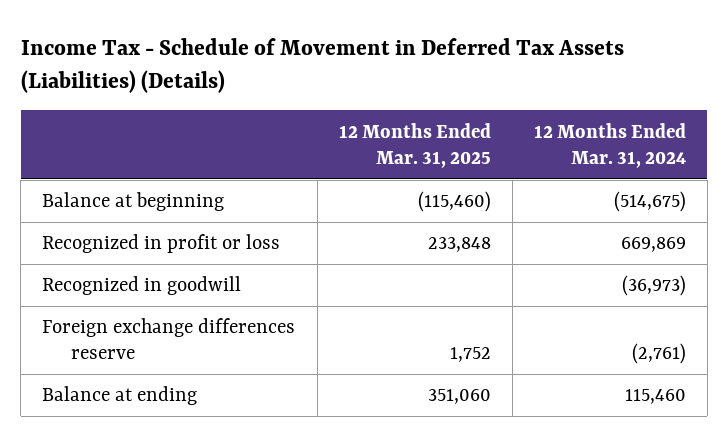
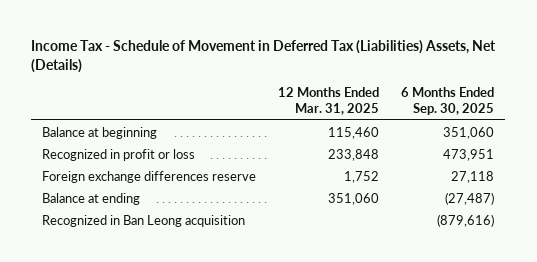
- Income Tax - Schedule of Movement in Deferred Tax Assets (Liabilities) (Details)
+ Income Tax - Schedule of Movement in Deferred Tax (Liabilities) Assets, Net (Details)
- | 12 Months Ended Mar. 31, 2025 | 12 Months Ended Mar. 31, 2024
+ | 12 Months Ended Mar. 31, 2025 | 6 Months Ended Sep. 30, 2025
- Balance at beginning | (115,460) | (514,675)
+ Balance at beginning | 115,460 | 351,060
- Recognized in goodwill | | (36,973)
+ Recognized in Ban Leong acquisition | | (879,616)

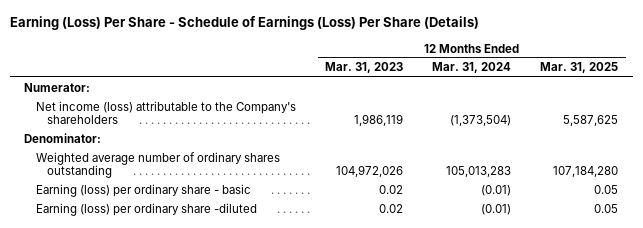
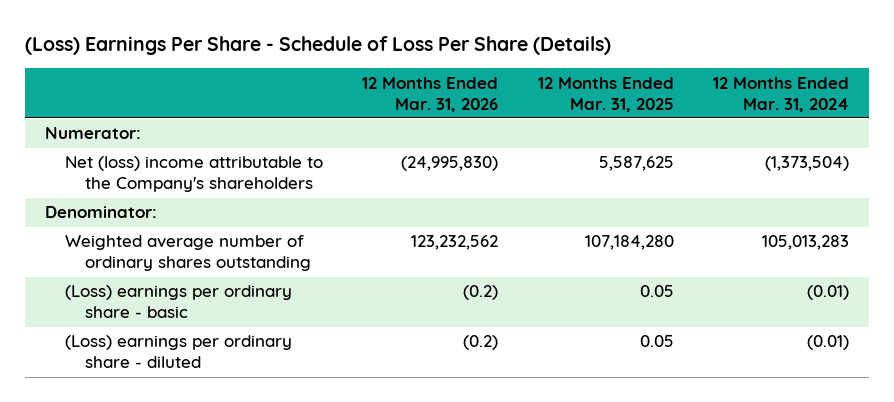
- Earning (Loss) Per Share - Schedule of Earnings (Loss) Per Share (Details)
+ (Loss) Earnings Per Share - Schedule of Loss Per Share (Details)
- | 12 Months Ended Mar. 31, 2023 | 12 Months Ended Mar. 31, 2024 | 12 Months Ended Mar. 31, 2025
+ | 12 Months Ended Mar. 31, 2026 | 12 Months Ended Mar. 31, 2025 | 12 Months Ended Mar. 31, 2024
- Net income (loss) attributable to the Company's shareholders | 1,986,119 | (1,373,504) | 5,587,625
+ Net (loss) income attributable to the Company's shareholders | (24,995,830) | 5,587,625 | (1,373,504)
- Earning (loss) per ordinary share - basic | 0.02 | (0.01) | 0.05
- Earning (loss) per ordinary share -diluted | 0.02 | (0.01) | 0.05
+ (Loss) earnings per ordinary share - basic | (0.2) | 0.05 | (0.01)
+ (Loss) earnings per ordinary share - diluted | (0.2) | 0.05 | (0.01)

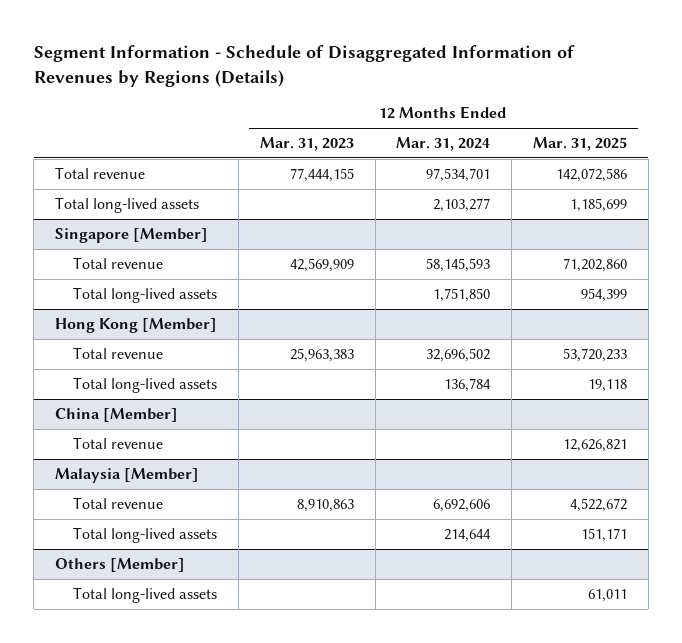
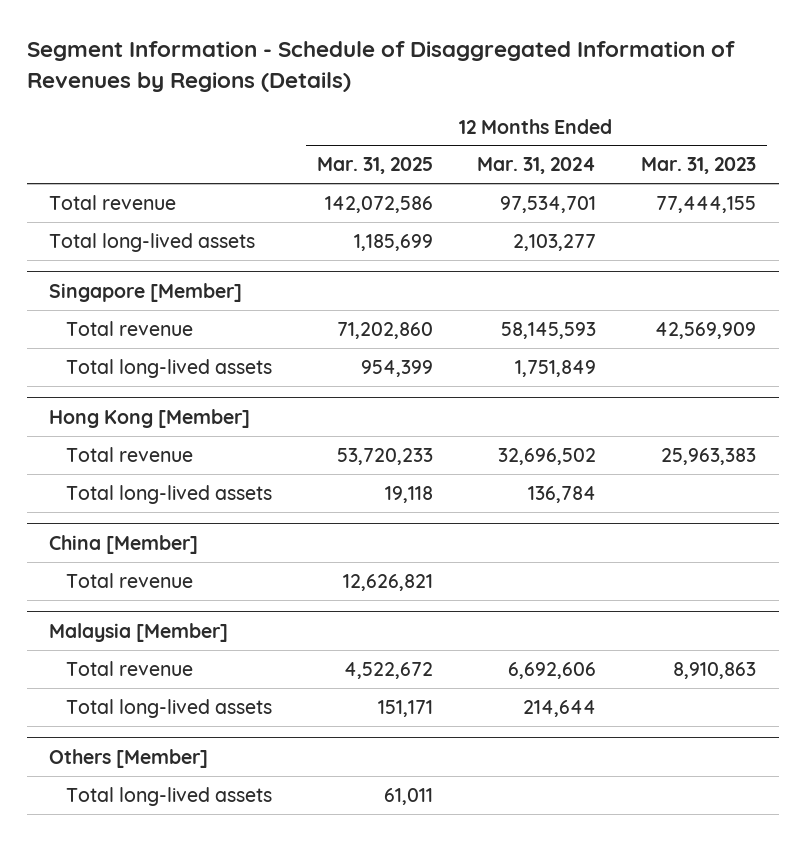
- | 12 Months Ended Mar. 31, 2023 | 12 Months Ended Mar. 31, 2024 | 12 Months Ended Mar. 31, 2025
+ | 12 Months Ended Mar. 31, 2025 | 12 Months Ended Mar. 31, 2024 | 12 Months Ended Mar. 31, 2023
@ Singapore [Member]
- Total long-lived assets | | 1,751,850 | 954,399
+ Total long-lived assets | 954,399 | 1,751,849 |

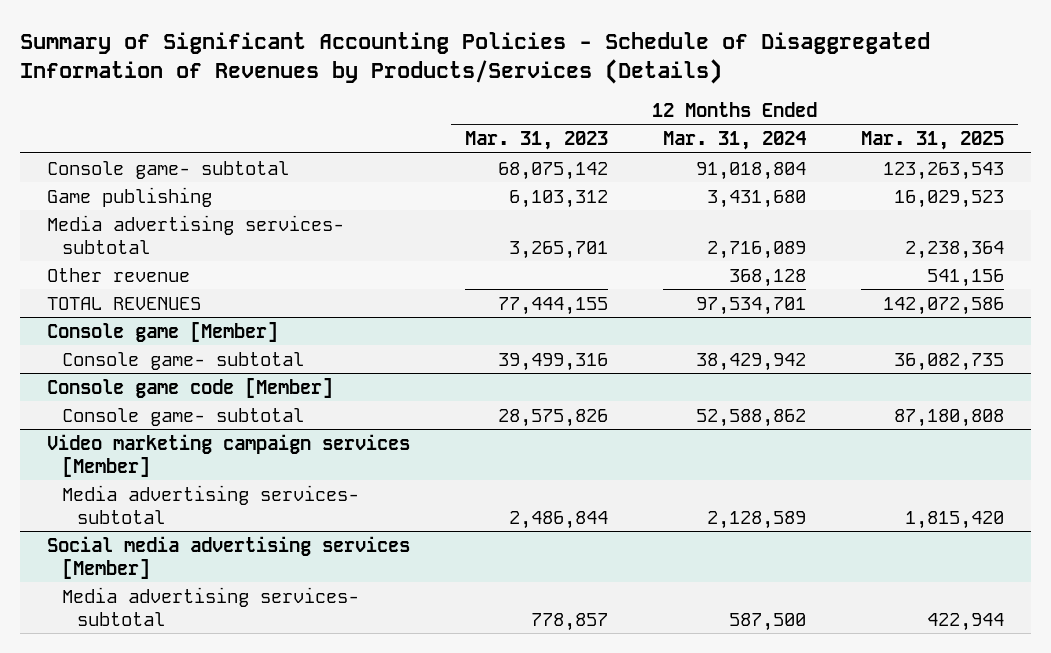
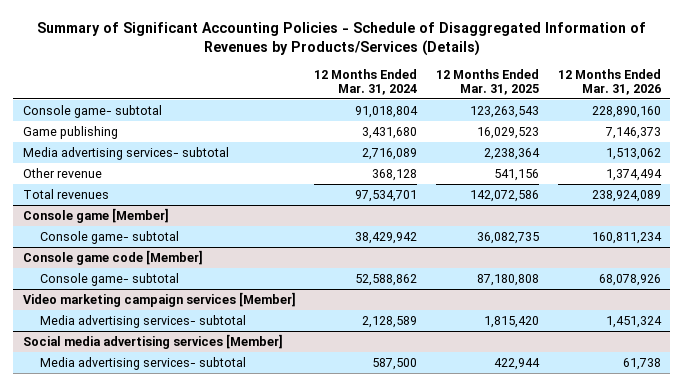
- | 12 Months Ended Mar. 31, 2023 | 12 Months Ended Mar. 31, 2024 | 12 Months Ended Mar. 31, 2025
+ | 12 Months Ended Mar. 31, 2024 | 12 Months Ended Mar. 31, 2025 | 12 Months Ended Mar. 31, 2026
- TOTAL REVENUES | 77,444,155 | 97,534,701 | 142,072,586
+ Total revenues | 97,534,701 | 142,072,586 | 238,924,089

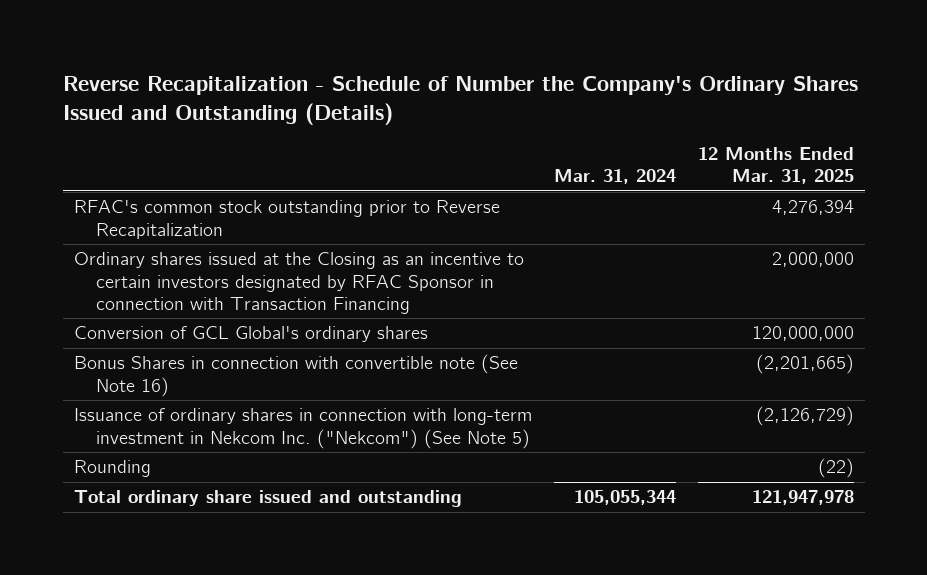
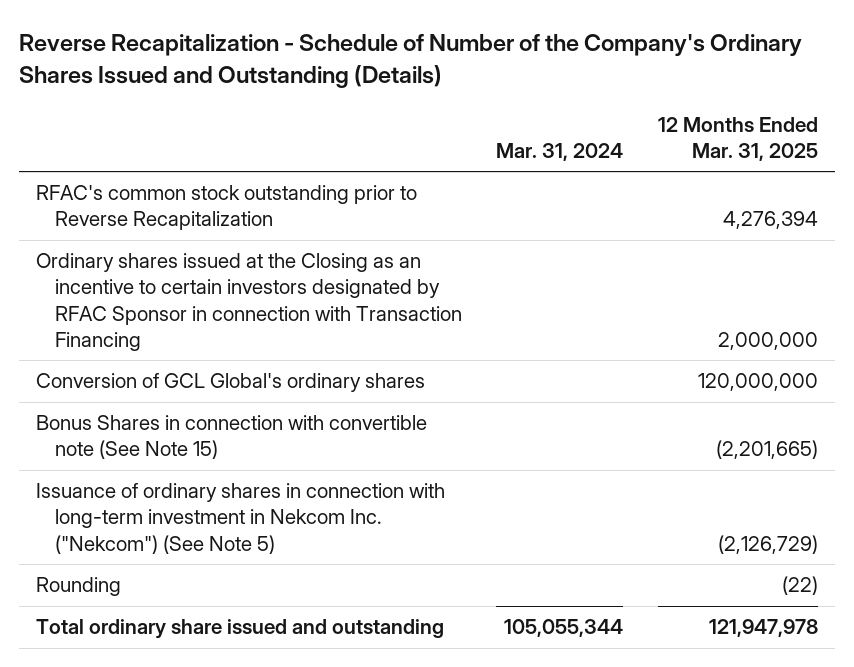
- Reverse Recapitalization - Schedule of Number the Company's Ordinary Shares Issued and Outstanding (Details)
+ Reverse Recapitalization - Schedule of Number of the Company's Ordinary Shares Issued and Outstanding (Details)
- Bonus Shares in connection with convertible note (See Note 16) | | (2,201,665)
+ Bonus Shares in connection with convertible note (See Note 15) | | (2,201,665)

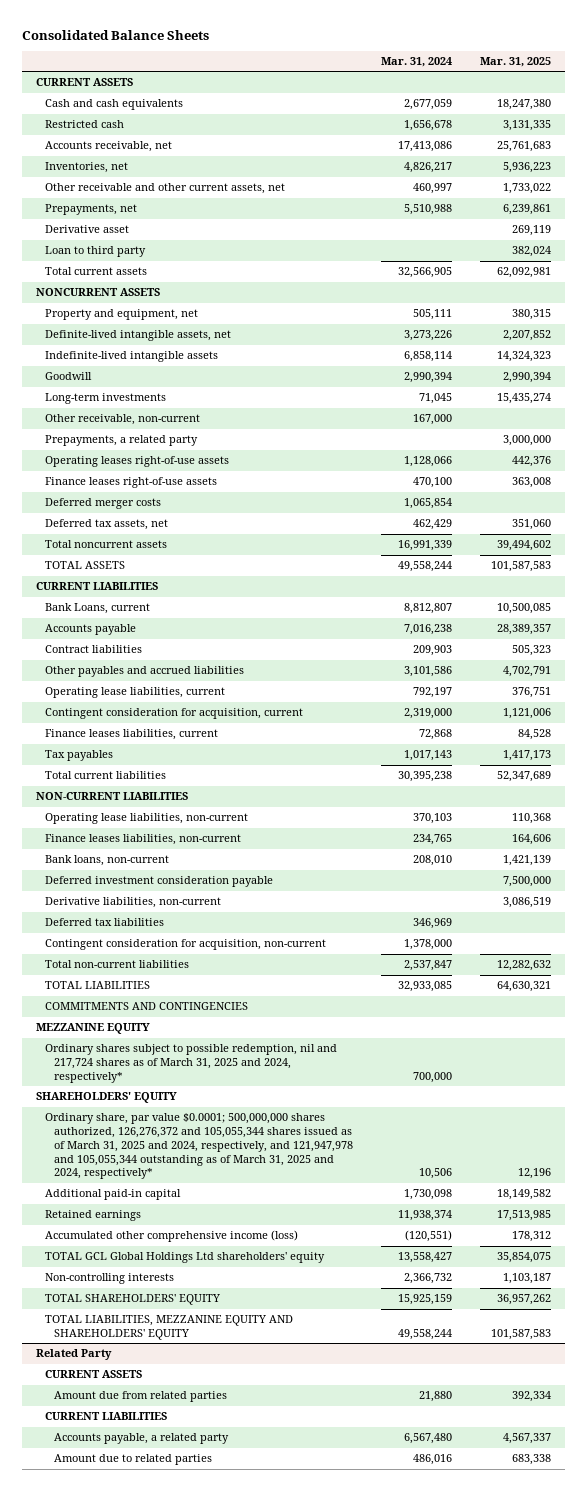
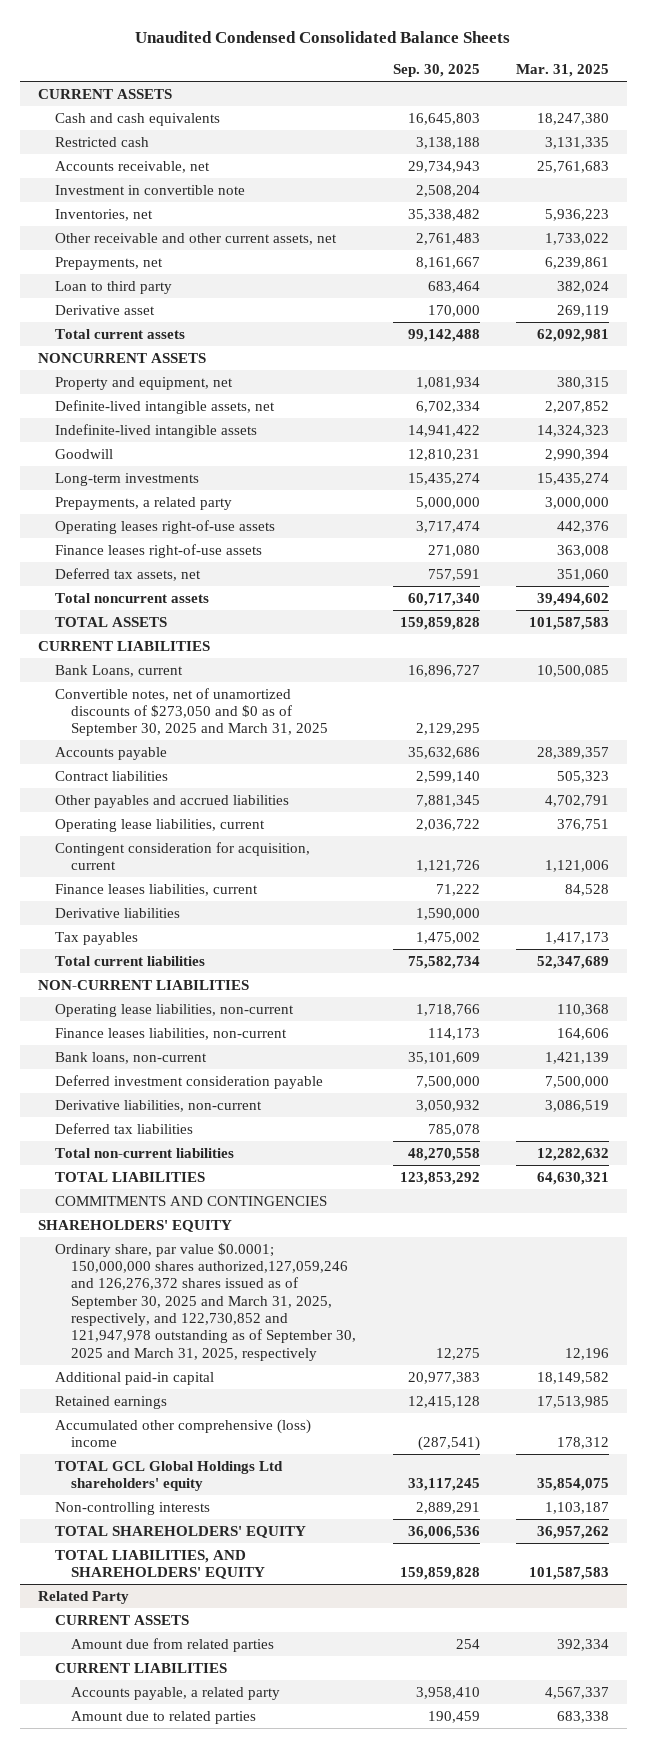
- Consolidated Balance Sheets
+ Unaudited Condensed Consolidated Balance Sheets
- | Mar. 31, 2024 | Mar. 31, 2025
+ | Sep. 30, 2025 | Mar. 31, 2025
+ Investment in convertible note | 2,508,204 |
moved down: Derivative asset | 170,000 | 269,119
- Other receivable, non-current | 167,000 |
- Deferred merger costs | 1,065,854 |
+ Convertible notes, net of unamortized discounts of $273,050 and $0 as of September 30, 2025 and March 31, 2025 | 2,129,295 |
+ Derivative liabilities | 1,590,000 |
- Contingent consideration for acquisition, non-current | 1,378,000 |
- MEZZANINE EQUITY
- Ordinary shares subject to possible redemption, nil and 217,724 shares as of March 31, 2025 and 2024, respectively* | 700,000 |
- Ordinary share, par value $0.0001; 500,000,000 shares authorized, 126,276,372 and 105,055,344 shares issued as of March 31, 2025 and 2024, respectively, and 121,947,978 and 105,055,344 outstanding as of March 31, 2025 and 2024, respectively* | 10,506 | 12,196
+ Ordinary share, par value $0.0001; 150,000,000 shares authorized,127,059,246 and 126,276,372 shares issued as of September 30, 2025 and March 31, 2025, respectively, and 122,730,852 and 121,947,978 outstanding as of September 30, 2025 and March 31, 2025, respectively | 12,275 | 12,196
- Accumulated other comprehensive income (loss) | (120,551) | 178,312
+ Accumulated other comprehensive (loss) income | (287,541) | 178,312
- TOTAL LIABILITIES, MEZZANINE EQUITY AND SHAREHOLDERS' EQUITY | 49,558,244 | 101,587,583
+ TOTAL LIABILITIES, AND SHAREHOLDERS' EQUITY | 159,859,828 | 101,587,583

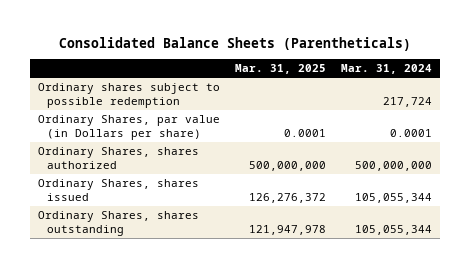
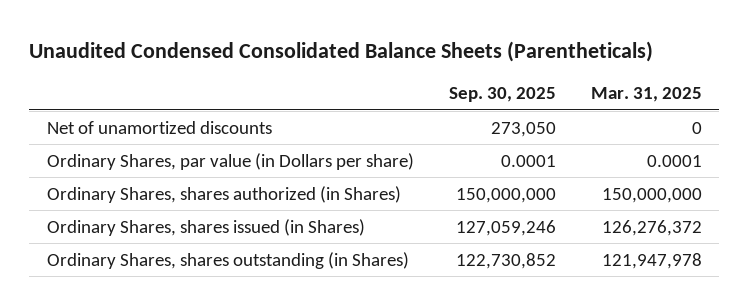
- Consolidated Balance Sheets (Parentheticals)
+ Unaudited Condensed Consolidated Balance Sheets (Parentheticals)
- | Mar. 31, 2025 | Mar. 31, 2024
+ | Sep. 30, 2025 | Mar. 31, 2025
- Ordinary shares subject to possible redemption | | 217,724
+ Net of unamortized discounts | 273,050 | 0
- Ordinary Shares, shares authorized | 500,000,000 | 500,000,000
- Ordinary Shares, shares issued | 126,276,372 | 105,055,344
- Ordinary Shares, shares outstanding | 121,947,978 | 105,055,344
+ Ordinary Shares, shares authorized (in Shares) | 150,000,000 | 150,000,000
+ Ordinary Shares, shares issued (in Shares) | 127,059,246 | 126,276,372
+ Ordinary Shares, shares outstanding (in Shares) | 122,730,852 | 121,947,978

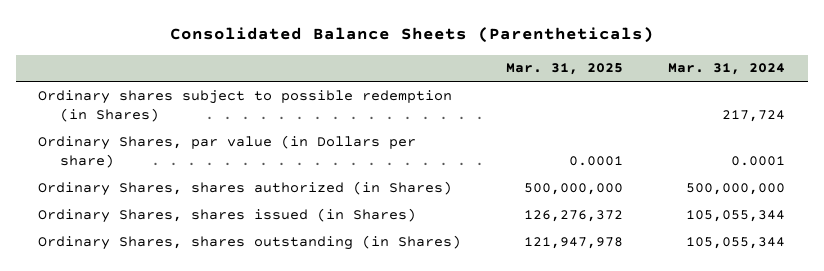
- Unaudited Condensed Consolidated Balance Sheets (Parentheticals)
+ Consolidated Balance Sheets (Parentheticals)
- | Sep. 30, 2025 | Mar. 31, 2025
+ | Mar. 31, 2025 | Mar. 31, 2024
- Net of unamortized discounts | 273,050 | 0
+ Ordinary shares subject to possible redemption (in Shares) | | 217,724
- Ordinary Shares, shares authorized (in Shares) | 150,000,000 | 150,000,000
+ Ordinary Shares, shares authorized (in Shares) | 500,000,000 | 500,000,000

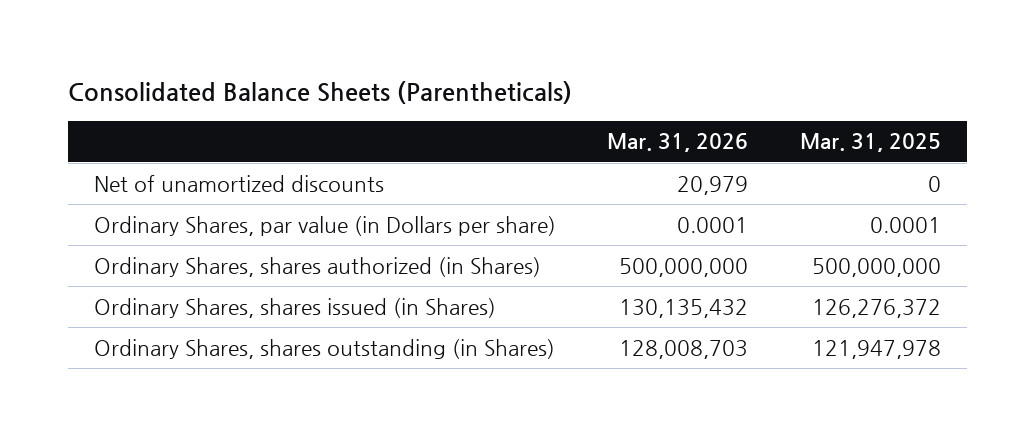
- | Mar. 31, 2025 | Mar. 31, 2024
+ | Mar. 31, 2026 | Mar. 31, 2025
- Ordinary shares subject to possible redemption (in Shares) | | 217,724
+ Net of unamortized discounts | 20,979 | 0

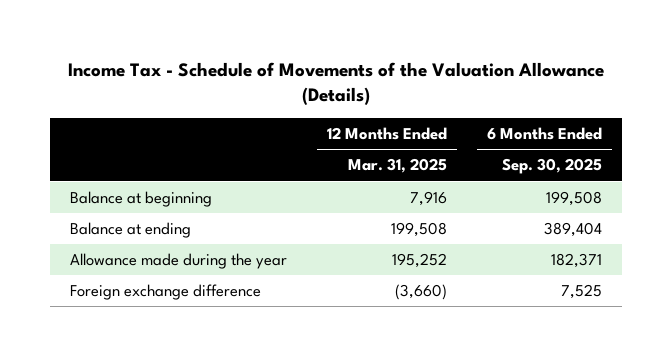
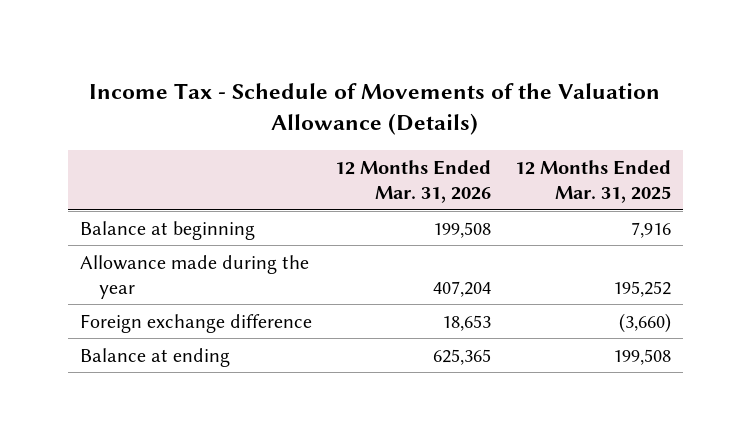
- | 12 Months Ended Mar. 31, 2025 | 6 Months Ended Sep. 30, 2025
+ | 12 Months Ended Mar. 31, 2026 | 12 Months Ended Mar. 31, 2025
moved down: Balance at ending | 625,365 | 199,508

